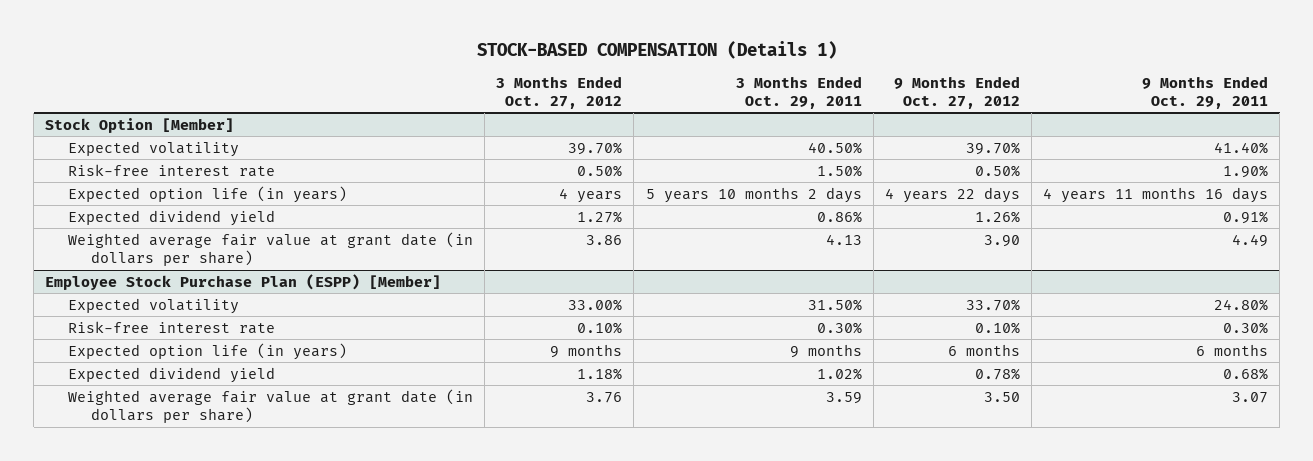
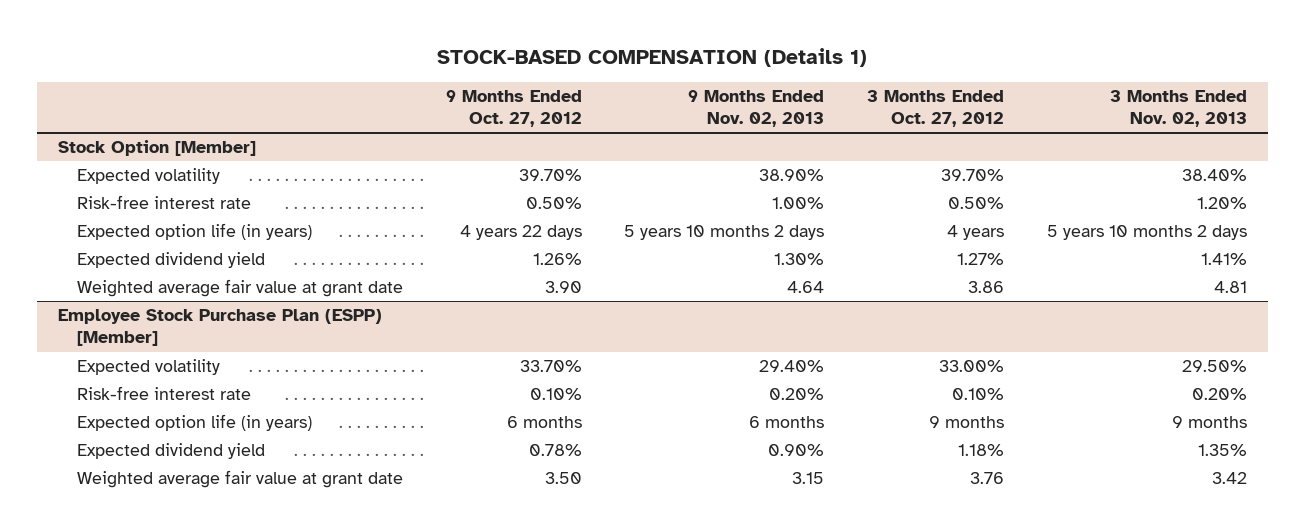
- | 3 Months Ended Oct. 27, 2012 | 3 Months Ended Oct. 29, 2011 | 9 Months Ended Oct. 27, 2012 | 9 Months Ended Oct. 29, 2011
+ | 9 Months Ended Oct. 27, 2012 | 9 Months Ended Nov. 02, 2013 | 3 Months Ended Oct. 27, 2012 | 3 Months Ended Nov. 02, 2013
@ Stock Option [Member]
- Weighted average fair value at grant date (in dollars per share) | 3.86 | 4.13 | 3.90 | 4.49
+ Weighted average fair value at grant date | 3.90 | 4.64 | 3.86 | 4.81
@ Employee Stock Purchase Plan (ESPP) [Member]
- Weighted average fair value at grant date (in dollars per share) | 3.76 | 3.59 | 3.50 | 3.07
+ Weighted average fair value at grant date | 3.50 | 3.15 | 3.76 | 3.42

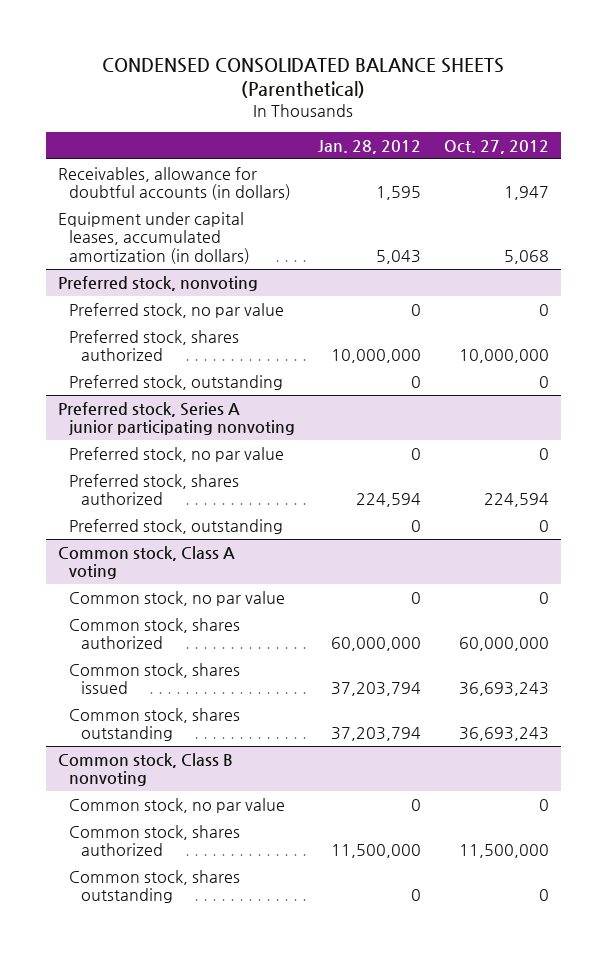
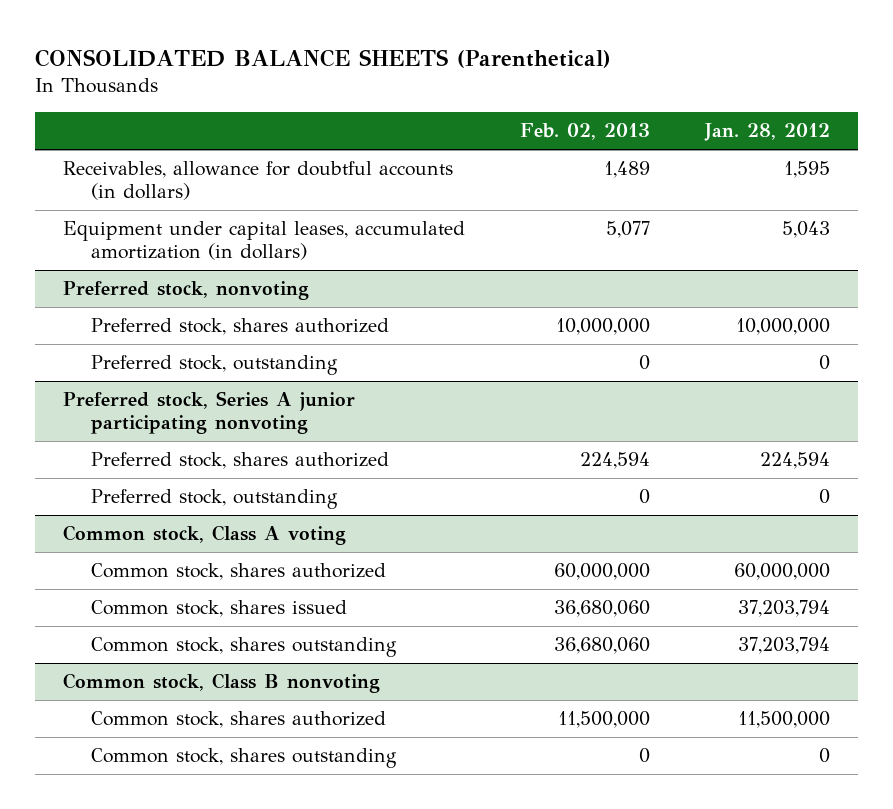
- CONDENSED CONSOLIDATED BALANCE SHEETS (Parenthetical)
+ CONSOLIDATED BALANCE SHEETS (Parenthetical)
- | Jan. 28, 2012 | Oct. 27, 2012
+ | Feb. 02, 2013 | Jan. 28, 2012
@ Preferred stock, nonvoting
- Preferred stock, no par value | 0 | 0
@ Preferred stock, Series A junior participating nonvoting
- Preferred stock, no par value | 0 | 0
@ Common stock, Class A voting
- Common stock, no par value | 0 | 0
@ Common stock, Class B nonvoting
- Common stock, no par value | 0 | 0

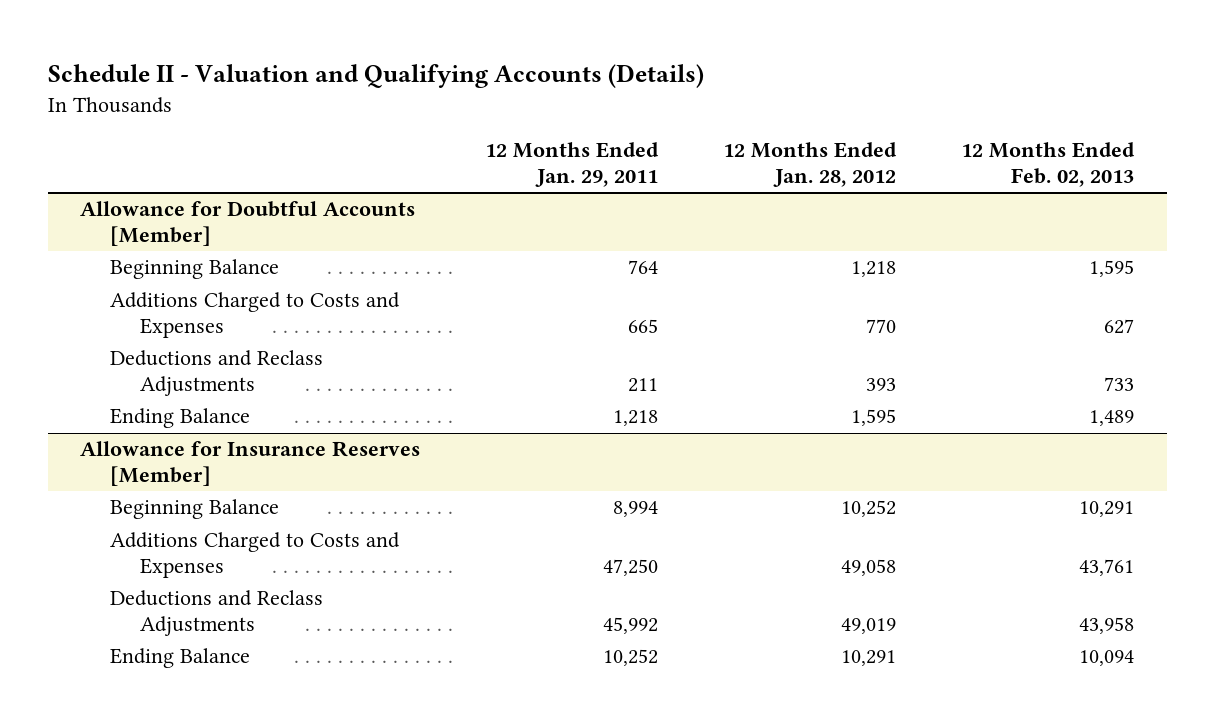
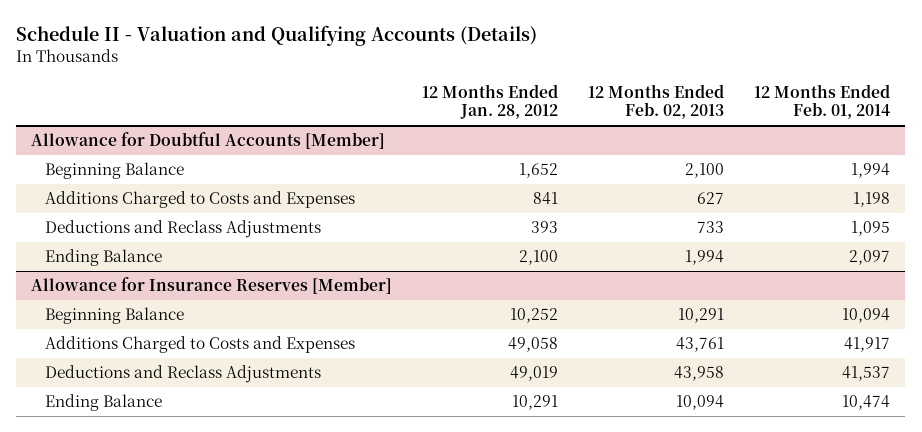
- | 12 Months Ended Jan. 29, 2011 | 12 Months Ended Jan. 28, 2012 | 12 Months Ended Feb. 02, 2013
+ | 12 Months Ended Jan. 28, 2012 | 12 Months Ended Feb. 02, 2013 | 12 Months Ended Feb. 01, 2014
@ Allowance for Doubtful Accounts [Member]
- Beginning Balance | 764 | 1,218 | 1,595
- Additions Charged to Costs and Expenses | 665 | 770 | 627
+ Beginning Balance | 1,652 | 2,100 | 1,994
+ Additions Charged to Costs and Expenses | 841 | 627 | 1,198
- Ending Balance | 1,218 | 1,595 | 1,489
+ Ending Balance | 2,100 | 1,994 | 2,097

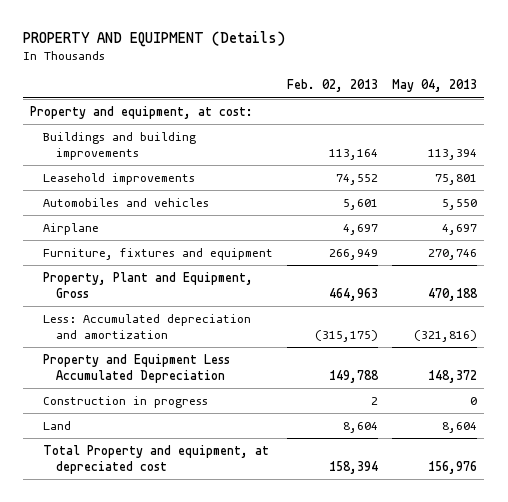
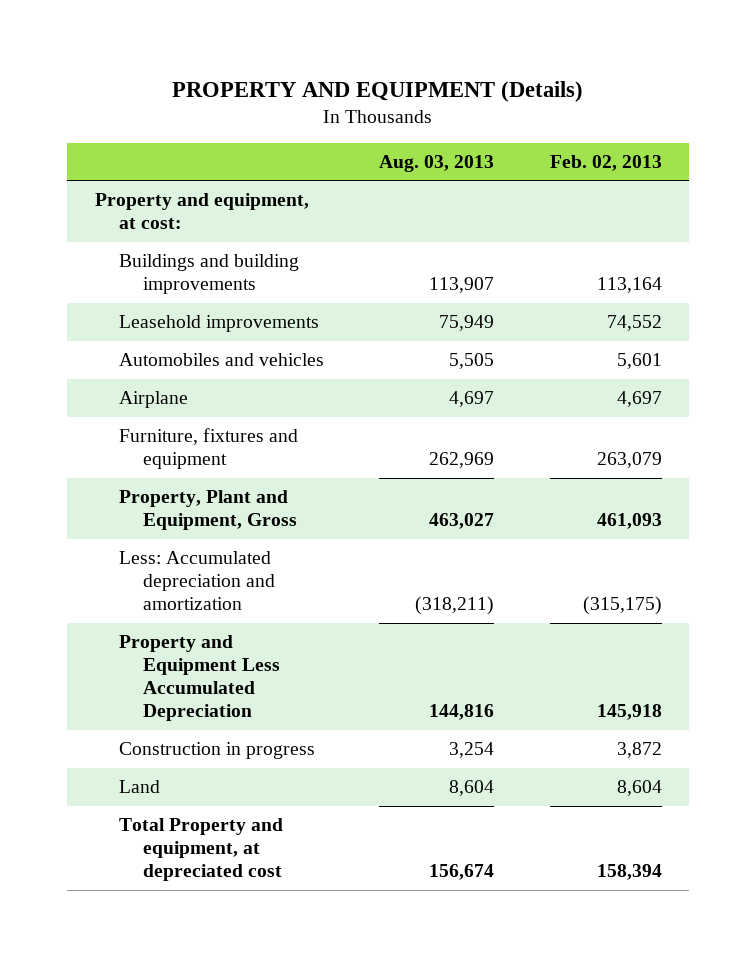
- | Feb. 02, 2013 | May 04, 2013
+ | Aug. 03, 2013 | Feb. 02, 2013
- Furniture, fixtures and equipment | 266,949 | 270,746
- Property, Plant and Equipment, Gross | 464,963 | 470,188
+ Furniture, fixtures and equipment | 262,969 | 263,079
+ Property, Plant and Equipment, Gross | 463,027 | 461,093
- Property and Equipment Less Accumulated Depreciation | 149,788 | 148,372
- Construction in progress | 2 | 0
+ Property and Equipment Less Accumulated Depreciation | 144,816 | 145,918
+ Construction in progress | 3,254 | 3,872

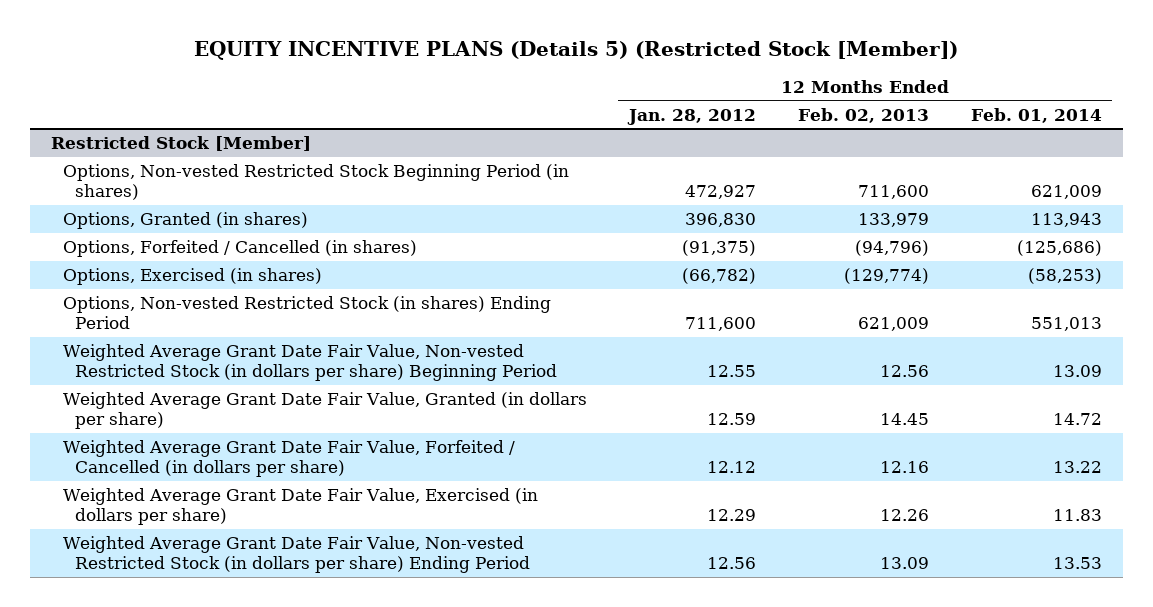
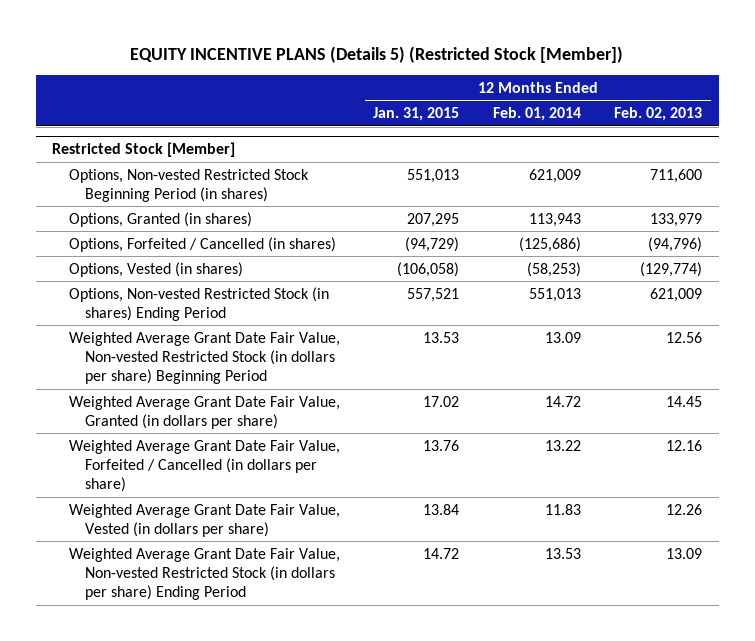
- | 12 Months Ended Jan. 28, 2012 | 12 Months Ended Feb. 02, 2013 | 12 Months Ended Feb. 01, 2014
+ | 12 Months Ended Jan. 31, 2015 | 12 Months Ended Feb. 01, 2014 | 12 Months Ended Feb. 02, 2013
@ Restricted Stock [Member]
- Options, Exercised (in shares) | (66,782) | (129,774) | (58,253)
+ Options, Vested (in shares) | (106,058) | (58,253) | (129,774)
- Weighted Average Grant Date Fair Value, Exercised (in dollars per share) | 12.29 | 12.26 | 11.83
+ Weighted Average Grant Date Fair Value, Vested (in dollars per share) | 13.84 | 11.83 | 12.26

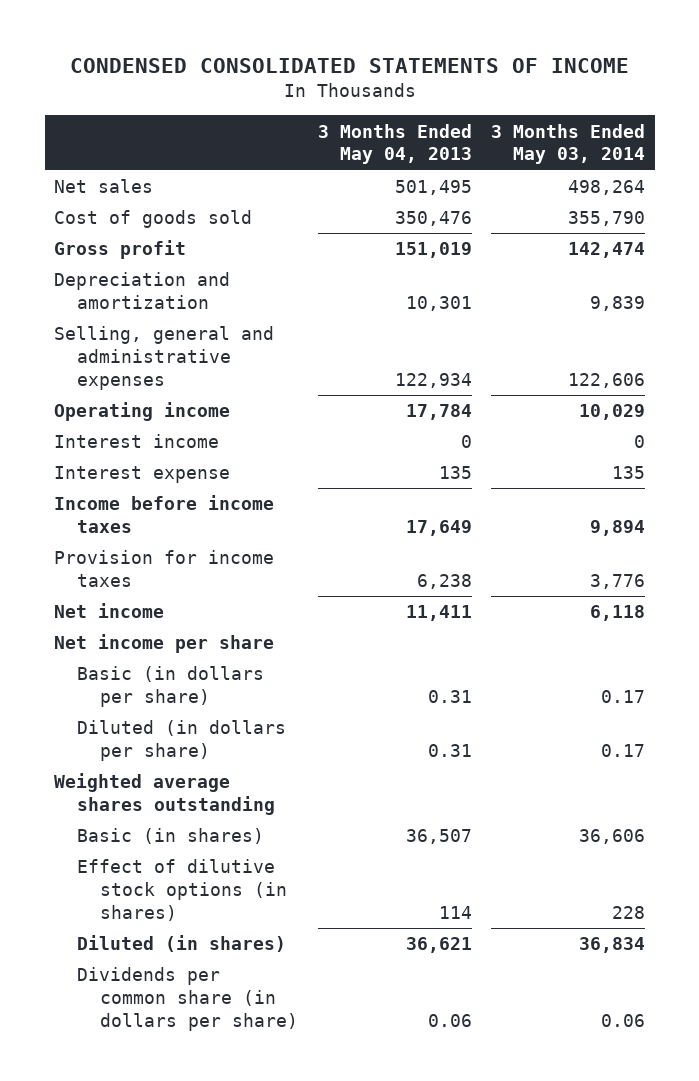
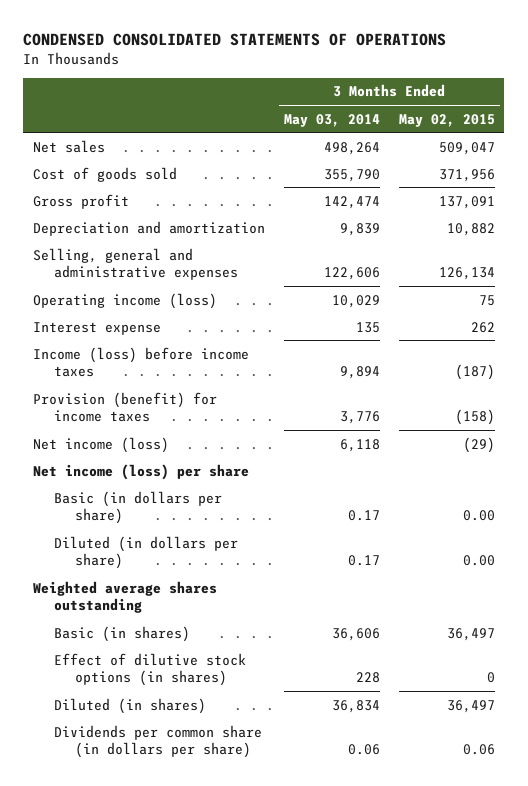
- CONDENSED CONSOLIDATED STATEMENTS OF INCOME
+ CONDENSED CONSOLIDATED STATEMENTS OF OPERATIONS
- | 3 Months Ended May 04, 2013 | 3 Months Ended May 03, 2014
+ | 3 Months Ended May 03, 2014 | 3 Months Ended May 02, 2015
- Operating income | 17,784 | 10,029
- Interest income | 0 | 0
+ Operating income (loss) | 10,029 | 75
- Income before income taxes | 17,649 | 9,894
- Provision for income taxes | 6,238 | 3,776
- Net income | 11,411 | 6,118
- Net income per share
+ Income (loss) before income taxes | 9,894 | (187)
+ Provision (benefit) for income taxes | 3,776 | (158)
+ Net income (loss) | 6,118 | (29)
+ Net income (loss) per share

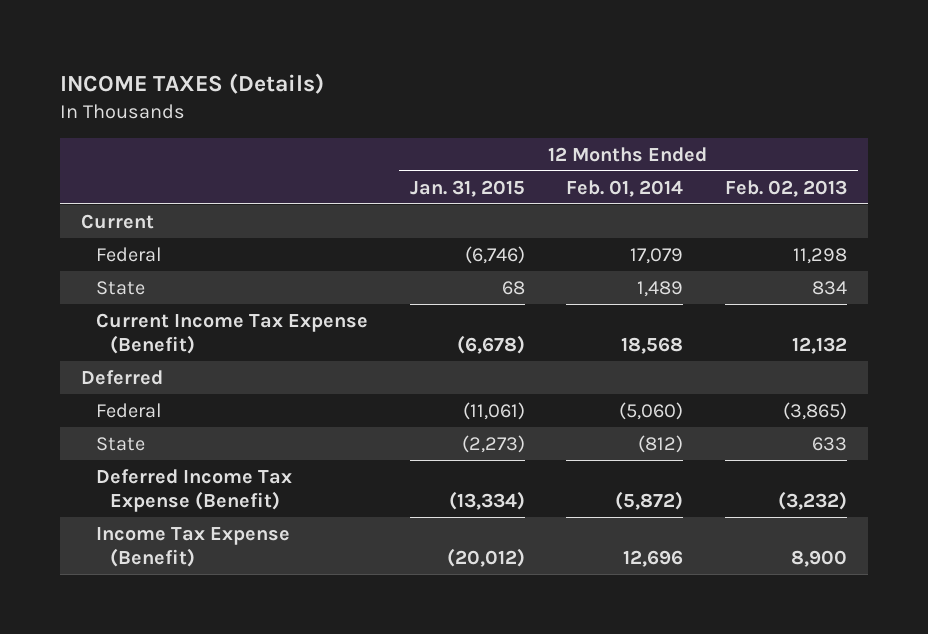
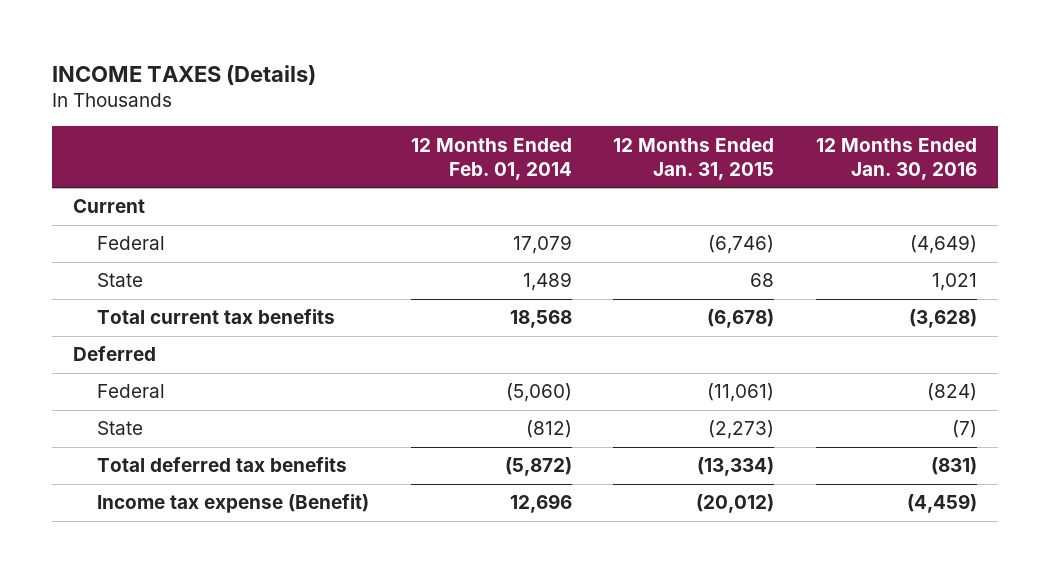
- | 12 Months Ended Jan. 31, 2015 | 12 Months Ended Feb. 01, 2014 | 12 Months Ended Feb. 02, 2013
+ | 12 Months Ended Feb. 01, 2014 | 12 Months Ended Jan. 31, 2015 | 12 Months Ended Jan. 30, 2016
- Current Income Tax Expense (Benefit) | (6,678) | 18,568 | 12,132
+ Total current tax benefits | 18,568 | (6,678) | (3,628)
- Deferred Income Tax Expense (Benefit) | (13,334) | (5,872) | (3,232)
- Income Tax Expense (Benefit) | (20,012) | 12,696 | 8,900
+ Total deferred tax benefits | (5,872) | (13,334) | (831)
+ Income tax expense (Benefit) | 12,696 | (20,012) | (4,459)

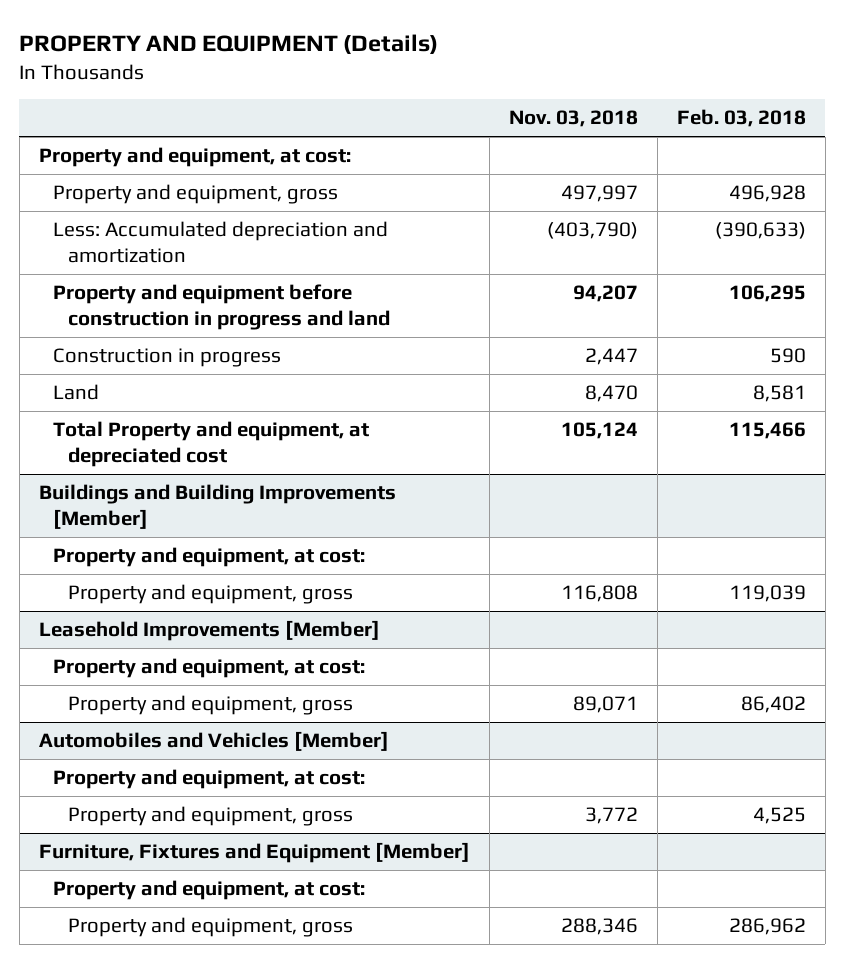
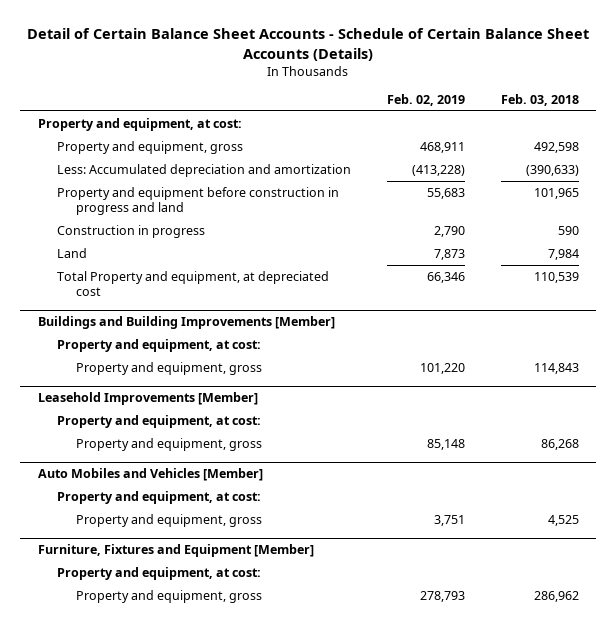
- PROPERTY AND EQUIPMENT (Details)
+ Detail of Certain Balance Sheet Accounts - Schedule of Certain Balance Sheet Accounts (Details)
- | Nov. 03, 2018 | Feb. 03, 2018
+ | Feb. 02, 2019 | Feb. 03, 2018
- Property and equipment, gross | 497,997 | 496,928
+ Property and equipment, gross | 468,911 | 492,598
- Property and equipment before construction in progress and land | 94,207 | 106,295
+ Property and equipment before construction in progress and land | 55,683 | 101,965
- Land | 8,470 | 8,581
- Total Property and equipment, at depreciated cost | 105,124 | 115,466
+ Land | 7,873 | 7,984
+ Total Property and equipment, at depreciated cost | 66,346 | 110,539
@ Buildings and Building Improvements [Member]
- Property and equipment, gross | 116,808 | 119,039
+ Property and equipment, gross | 101,220 | 114,843
@ Leasehold Improvements [Member]
- Property and equipment, gross | 89,071 | 86,402
- Automobiles and Vehicles [Member]
@ Leasehold Improvements [Member]
+ Property and equipment, gross | 85,148 | 86,268
+ Auto Mobiles and Vehicles [Member]

